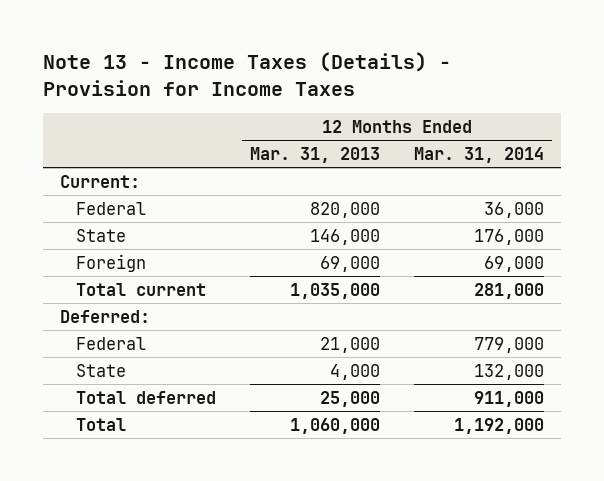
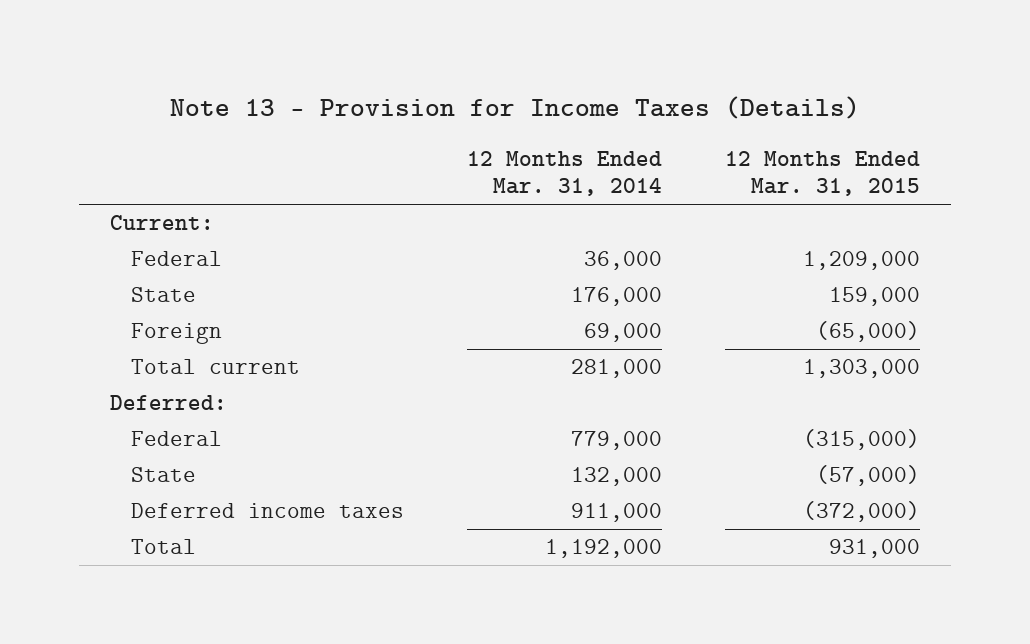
- Note 13 - Income Taxes (Details) - Provision for Income Taxes
+ Note 13 - Provision for Income Taxes (Details)
- | 12 Months Ended Mar. 31, 2013 | 12 Months Ended Mar. 31, 2014
+ | 12 Months Ended Mar. 31, 2014 | 12 Months Ended Mar. 31, 2015
- Total deferred | 25,000 | 911,000
+ Deferred income taxes | 911,000 | (372,000)

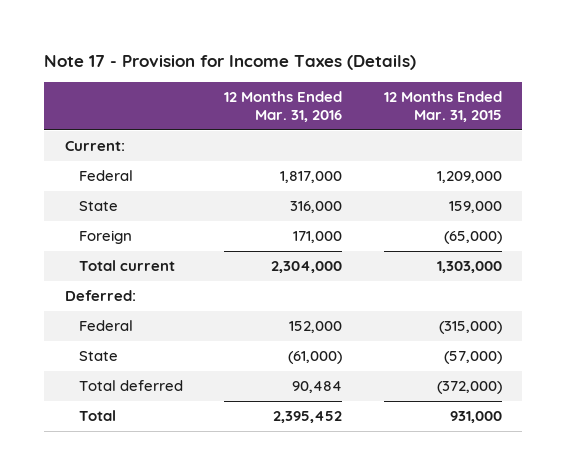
- Note 13 - Provision for Income Taxes (Details)
+ Note 17 - Provision for Income Taxes (Details)
- | 12 Months Ended Mar. 31, 2014 | 12 Months Ended Mar. 31, 2015
+ | 12 Months Ended Mar. 31, 2016 | 12 Months Ended Mar. 31, 2015
- Deferred income taxes | 911,000 | (372,000)
+ Total deferred | 90,484 | (372,000)

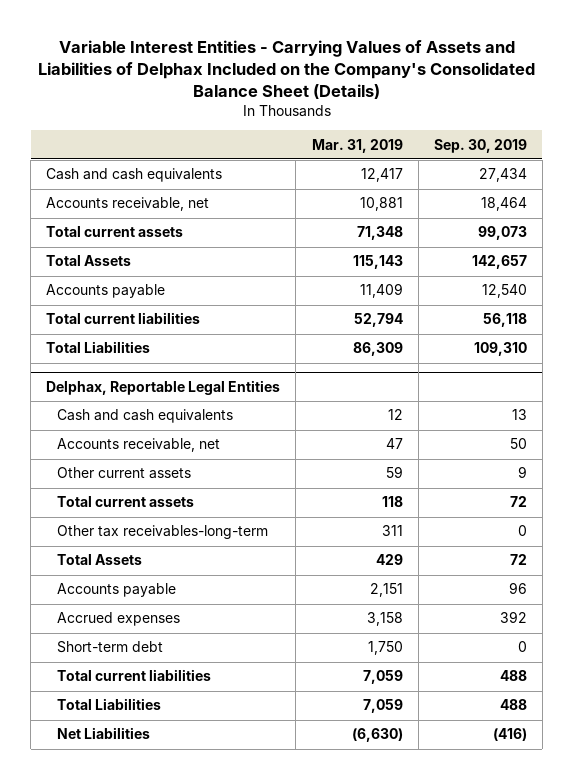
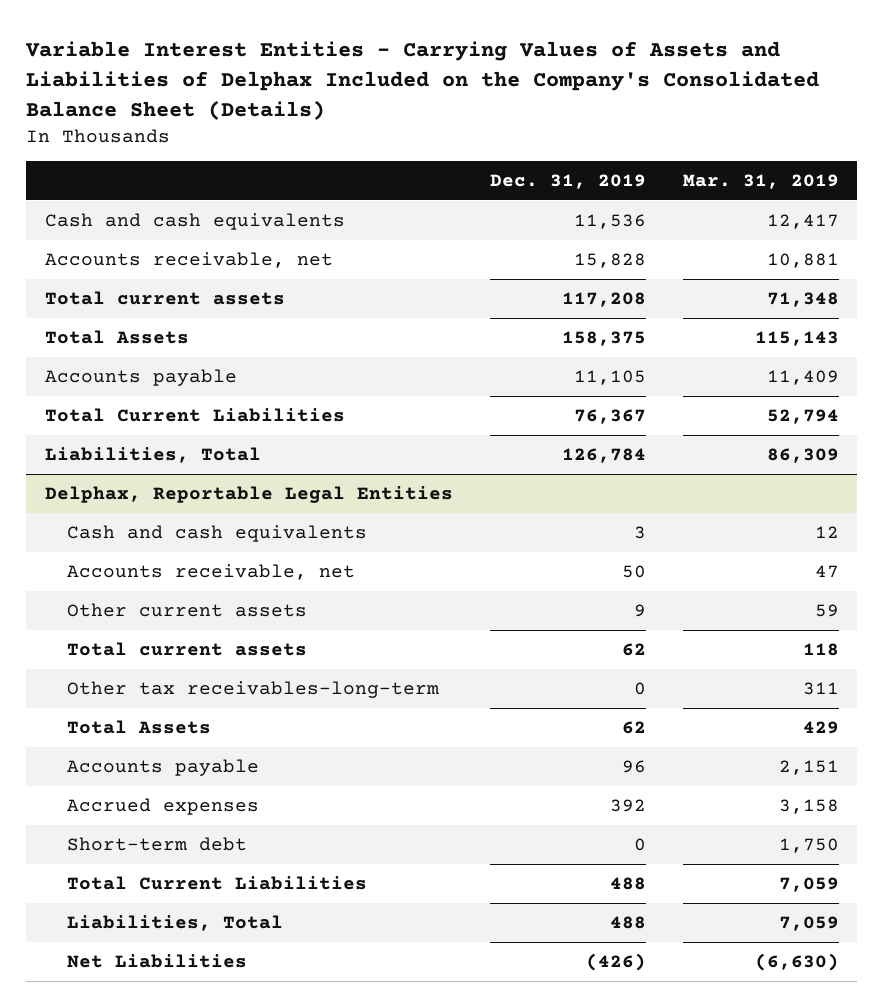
- | Mar. 31, 2019 | Sep. 30, 2019
+ | Dec. 31, 2019 | Mar. 31, 2019
- Total current liabilities | 52,794 | 56,118
- Total Liabilities | 86,309 | 109,310
+ Total Current Liabilities | 76,367 | 52,794
+ Liabilities, Total | 126,784 | 86,309
@ Delphax, Reportable Legal Entities
- Total current liabilities | 7,059 | 488
- Total Liabilities | 7,059 | 488
+ Total Current Liabilities | 488 | 7,059
+ Liabilities, Total | 488 | 7,059

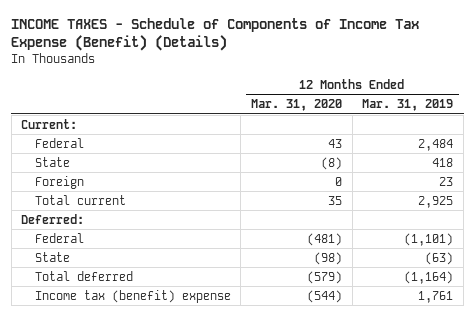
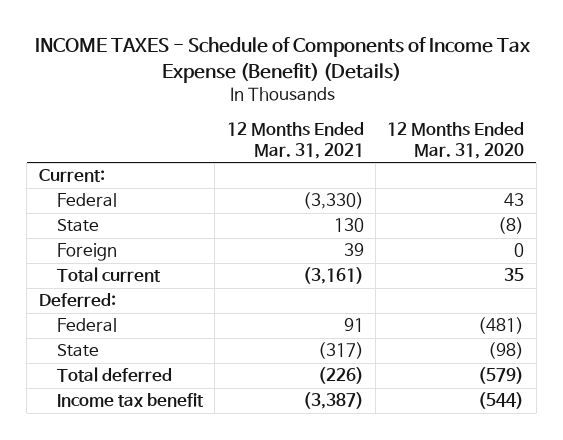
- | 12 Months Ended Mar. 31, 2020 | 12 Months Ended Mar. 31, 2019
+ | 12 Months Ended Mar. 31, 2021 | 12 Months Ended Mar. 31, 2020
- Income tax (benefit) expense | (544) | 1,761
+ Income tax benefit | (3,387) | (544)

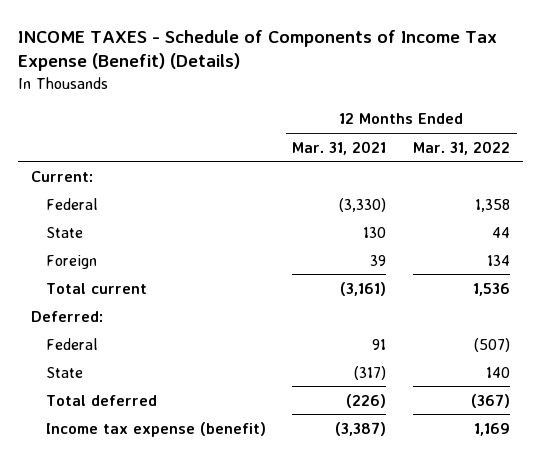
- | 12 Months Ended Mar. 31, 2021 | 12 Months Ended Mar. 31, 2020
+ | 12 Months Ended Mar. 31, 2021 | 12 Months Ended Mar. 31, 2022
- Income tax benefit | (3,387) | (544)
+ Income tax expense (benefit) | (3,387) | 1,169

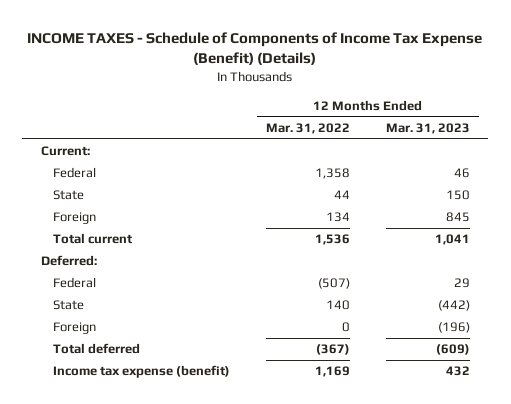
- | 12 Months Ended Mar. 31, 2021 | 12 Months Ended Mar. 31, 2022
+ | 12 Months Ended Mar. 31, 2022 | 12 Months Ended Mar. 31, 2023
+ Foreign | 0 | (196)

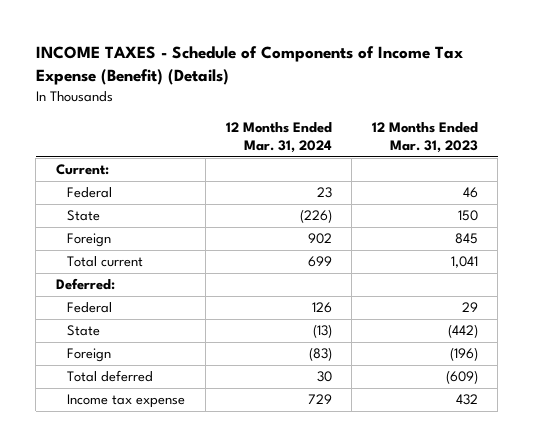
- | 12 Months Ended Mar. 31, 2022 | 12 Months Ended Mar. 31, 2023
+ | 12 Months Ended Mar. 31, 2024 | 12 Months Ended Mar. 31, 2023
- Income tax expense (benefit) | 1,169 | 432
+ Income tax expense | 729 | 432

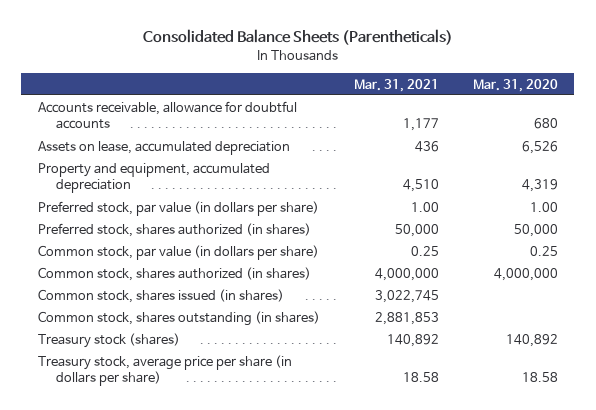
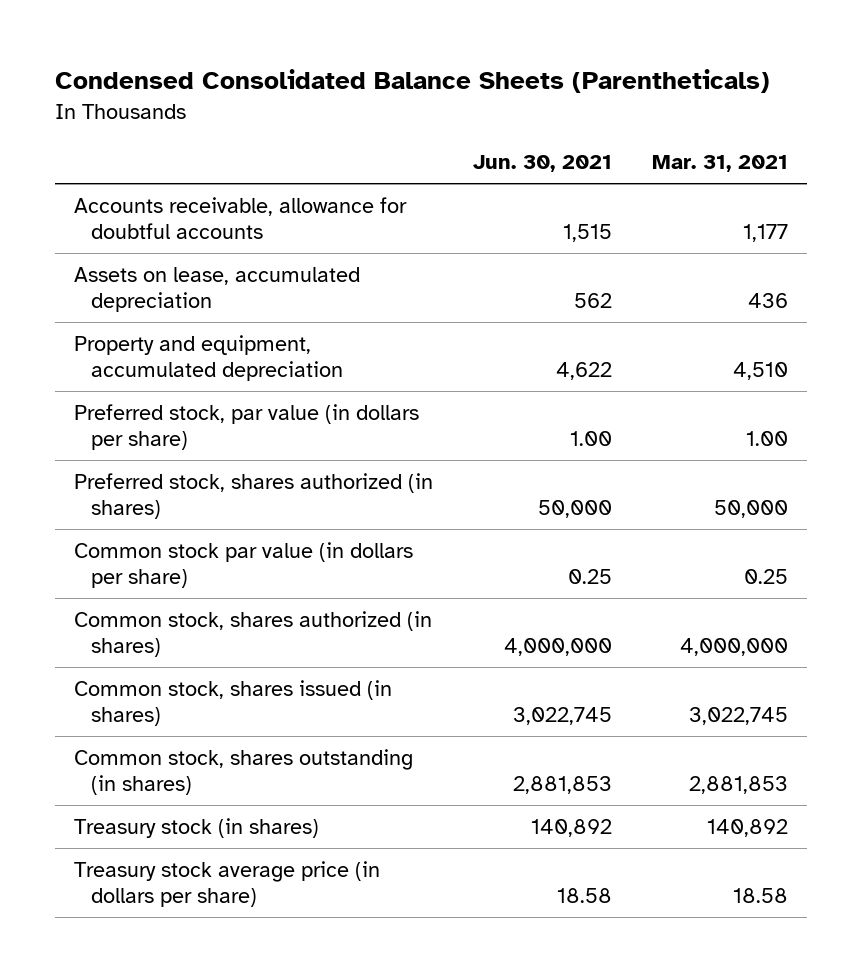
- Consolidated Balance Sheets (Parentheticals)
+ Condensed Consolidated Balance Sheets (Parentheticals)
- | Mar. 31, 2021 | Mar. 31, 2020
+ | Jun. 30, 2021 | Mar. 31, 2021
- Common stock, par value (in dollars per share) | 0.25 | 0.25
+ Common stock par value (in dollars per share) | 0.25 | 0.25
- Treasury stock (shares) | 140,892 | 140,892
- Treasury stock, average price per share (in dollars per share) | 18.58 | 18.58
+ Treasury stock (in shares) | 140,892 | 140,892
+ Treasury stock average price (in dollars per share) | 18.58 | 18.58

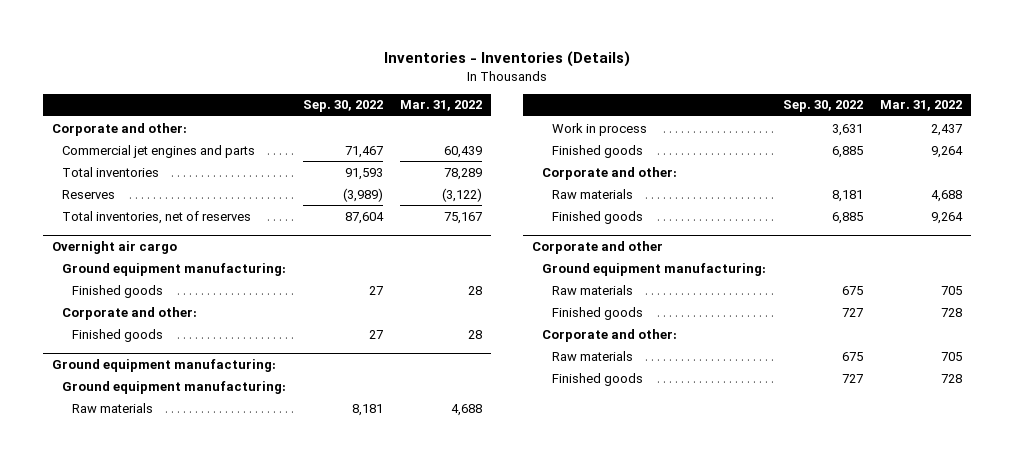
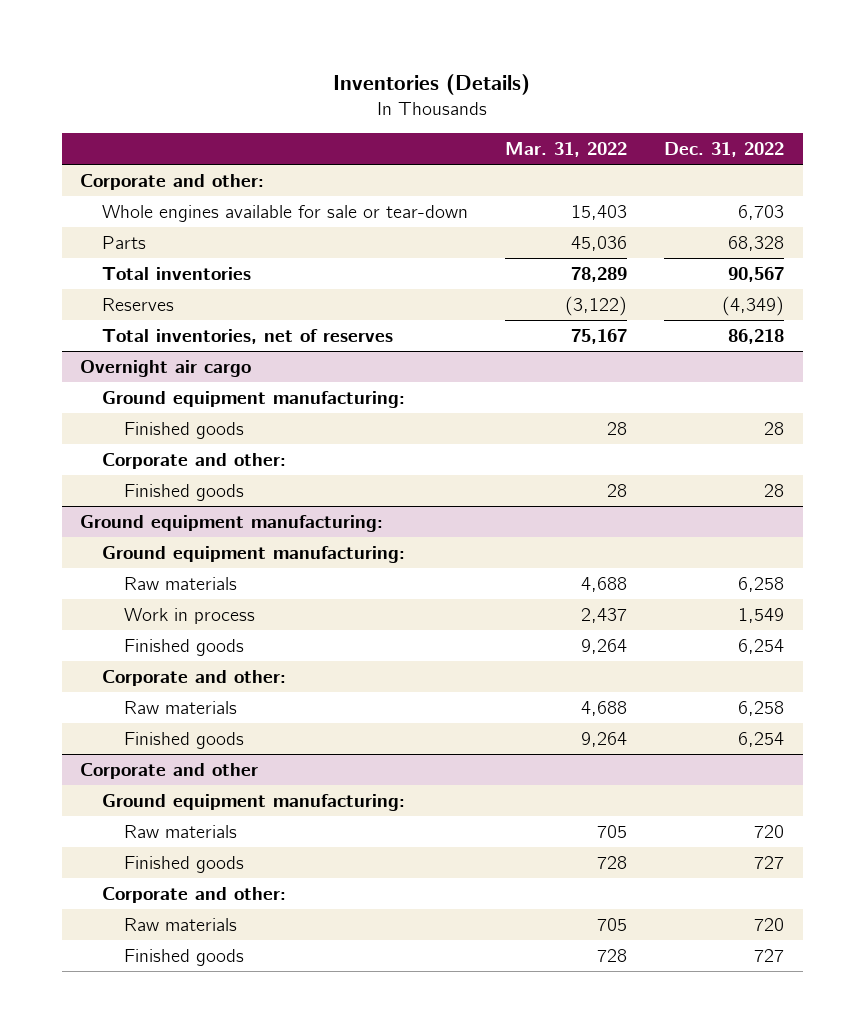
- Inventories - Inventories (Details)
+ Inventories (Details)
- | Sep. 30, 2022 | Mar. 31, 2022
+ | Mar. 31, 2022 | Dec. 31, 2022
- Commercial jet engines and parts | 71,467 | 60,439
+ Whole engines available for sale or tear-down | 15,403 | 6,703
+ Parts | 45,036 | 68,328

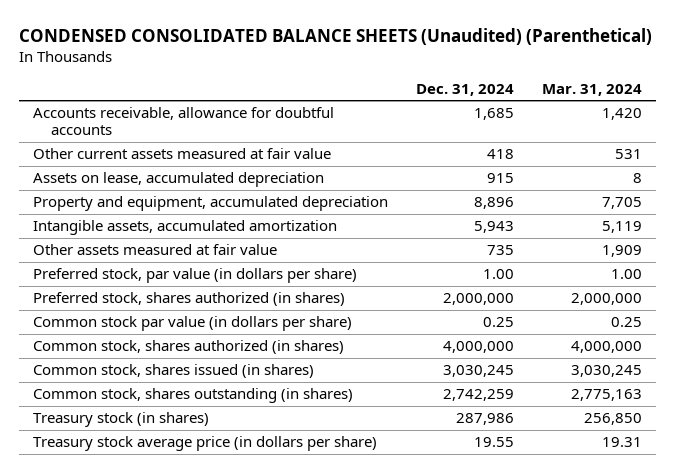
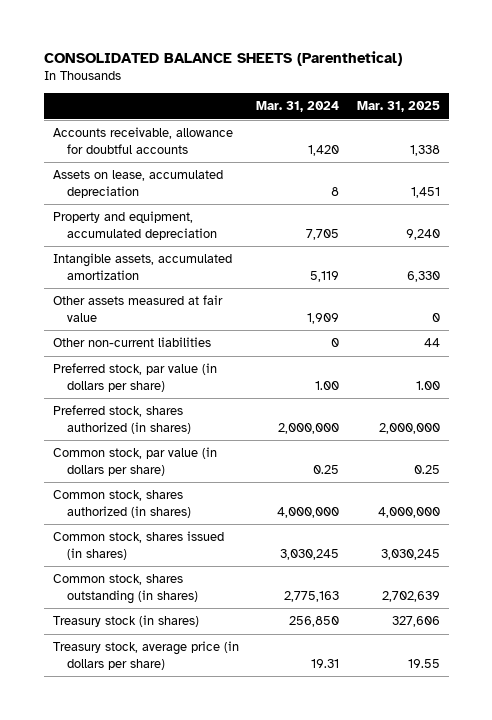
- CONDENSED CONSOLIDATED BALANCE SHEETS (Unaudited) (Parenthetical)
+ CONSOLIDATED BALANCE SHEETS (Parenthetical)
- | Dec. 31, 2024 | Mar. 31, 2024
+ | Mar. 31, 2024 | Mar. 31, 2025
- Other current assets measured at fair value | 418 | 531
+ Other non-current liabilities | 0 | 44
- Common stock par value (in dollars per share) | 0.25 | 0.25
+ Common stock, par value (in dollars per share) | 0.25 | 0.25
- Treasury stock average price (in dollars per share) | 19.55 | 19.31
+ Treasury stock, average price (in dollars per share) | 19.31 | 19.55

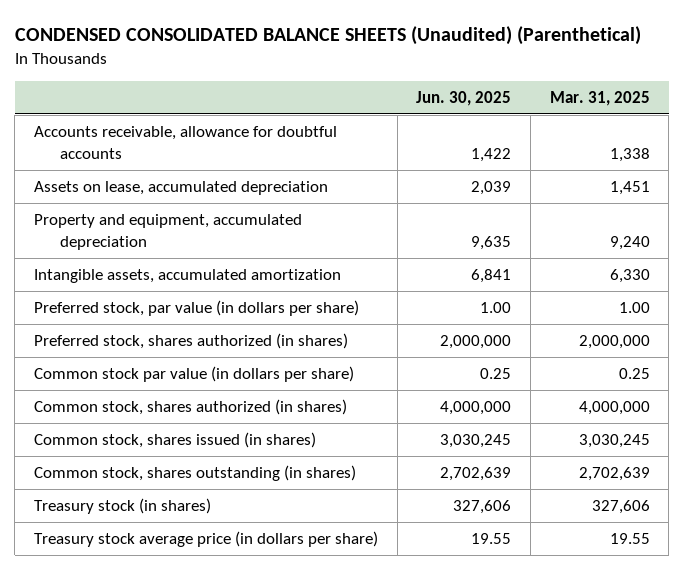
- CONSOLIDATED BALANCE SHEETS (Parenthetical)
+ CONDENSED CONSOLIDATED BALANCE SHEETS (Unaudited) (Parenthetical)
- | Mar. 31, 2024 | Mar. 31, 2025
+ | Jun. 30, 2025 | Mar. 31, 2025
- Other assets measured at fair value | 1,909 | 0
- Other non-current liabilities | 0 | 44
- Common stock, par value (in dollars per share) | 0.25 | 0.25
+ Common stock par value (in dollars per share) | 0.25 | 0.25
- Treasury stock, average price (in dollars per share) | 19.31 | 19.55
+ Treasury stock average price (in dollars per share) | 19.55 | 19.55

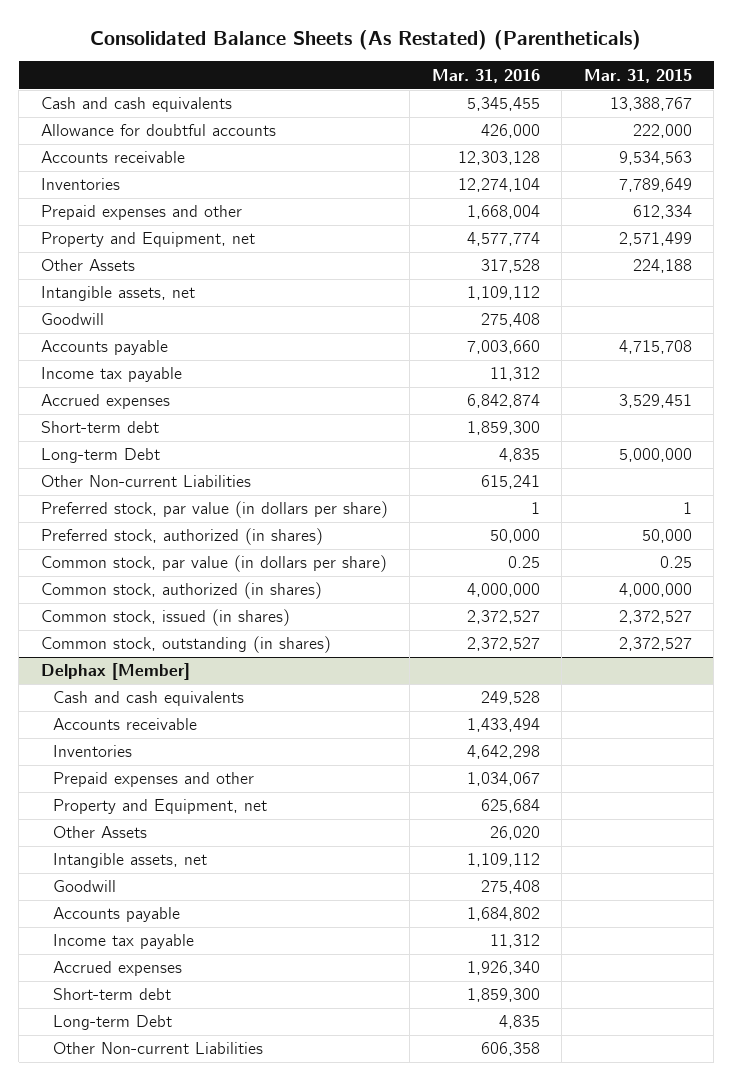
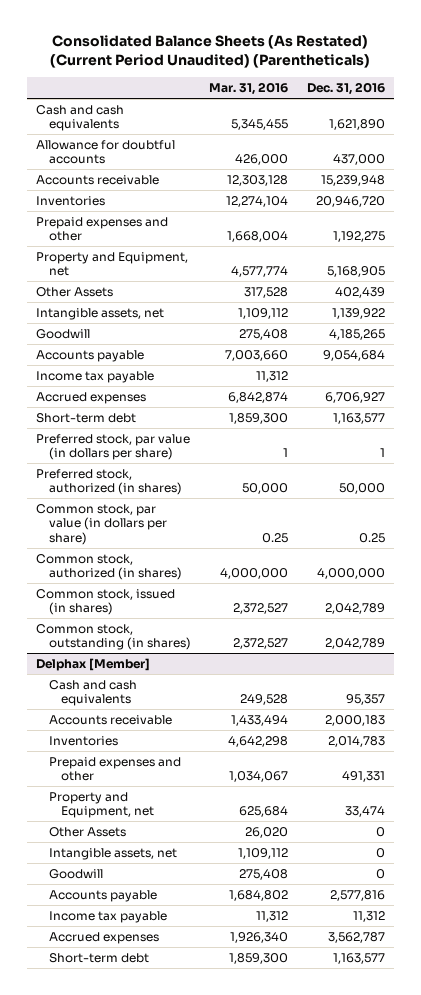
- Consolidated Balance Sheets (As Restated) (Parentheticals)
+ Consolidated Balance Sheets (As Restated) (Current Period Unaudited) (Parentheticals)
- | Mar. 31, 2016 | Mar. 31, 2015
+ | Mar. 31, 2016 | Dec. 31, 2016
- Long-term Debt | 4,835 | 5,000,000
- Other Non-current Liabilities | 615,241 |
@ Delphax [Member]
- Long-term Debt | 4,835 |
- Other Non-current Liabilities | 606,358 |

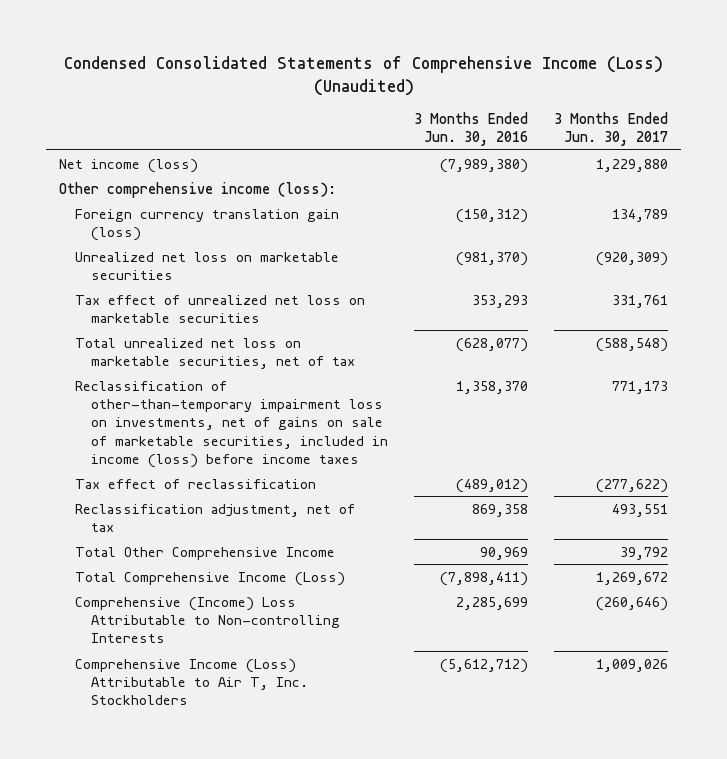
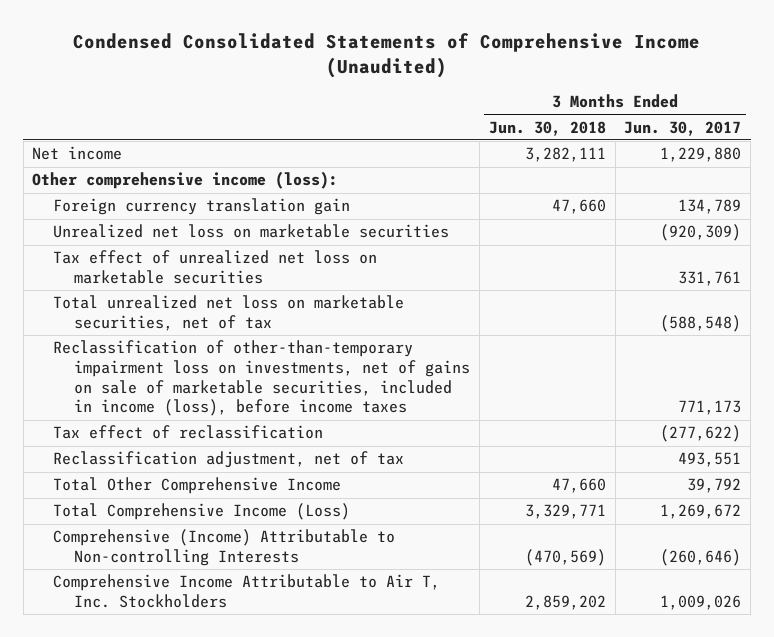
- Condensed Consolidated Statements of Comprehensive Income (Loss) (Unaudited)
+ Condensed Consolidated Statements of Comprehensive Income (Unaudited)
- | 3 Months Ended Jun. 30, 2016 | 3 Months Ended Jun. 30, 2017
+ | 3 Months Ended Jun. 30, 2018 | 3 Months Ended Jun. 30, 2017
- Net income (loss) | (7,989,380) | 1,229,880
+ Net income | 3,282,111 | 1,229,880
- Foreign currency translation gain (loss) | (150,312) | 134,789
+ Foreign currency translation gain | 47,660 | 134,789
- Reclassification of other-than-temporary impairment loss on investments, net of gains on sale of marketable securities, included in income (loss) before income taxes | 1,358,370 | 771,173
+ Reclassification of other-than-temporary impairment loss on investments, net of gains on sale of marketable securities, included in income (loss), before income taxes | | 771,173
- Comprehensive (Income) Loss Attributable to Non-controlling Interests | 2,285,699 | (260,646)
- Comprehensive Income (Loss) Attributable to Air T, Inc. Stockholders | (5,612,712) | 1,009,026
+ Comprehensive (Income) Attributable to Non-controlling Interests | (470,569) | (260,646)
+ Comprehensive Income Attributable to Air T, Inc. Stockholders | 2,859,202 | 1,009,026

